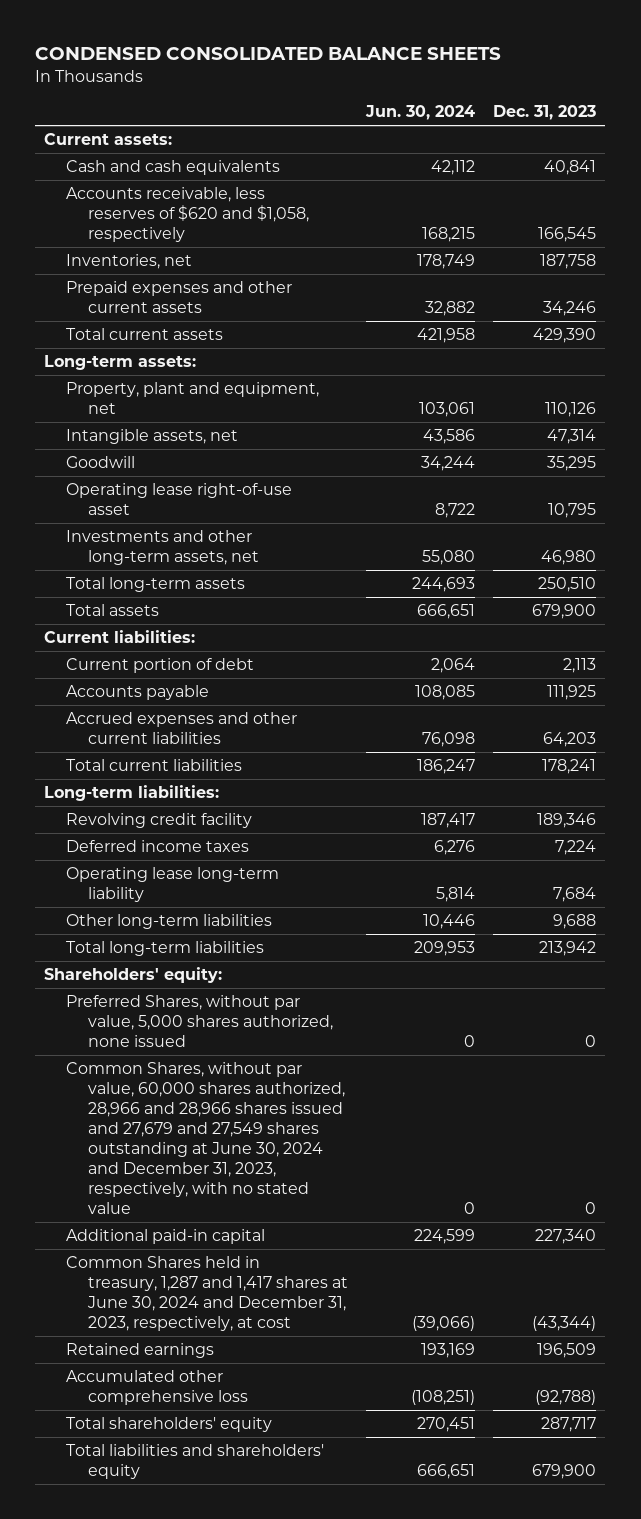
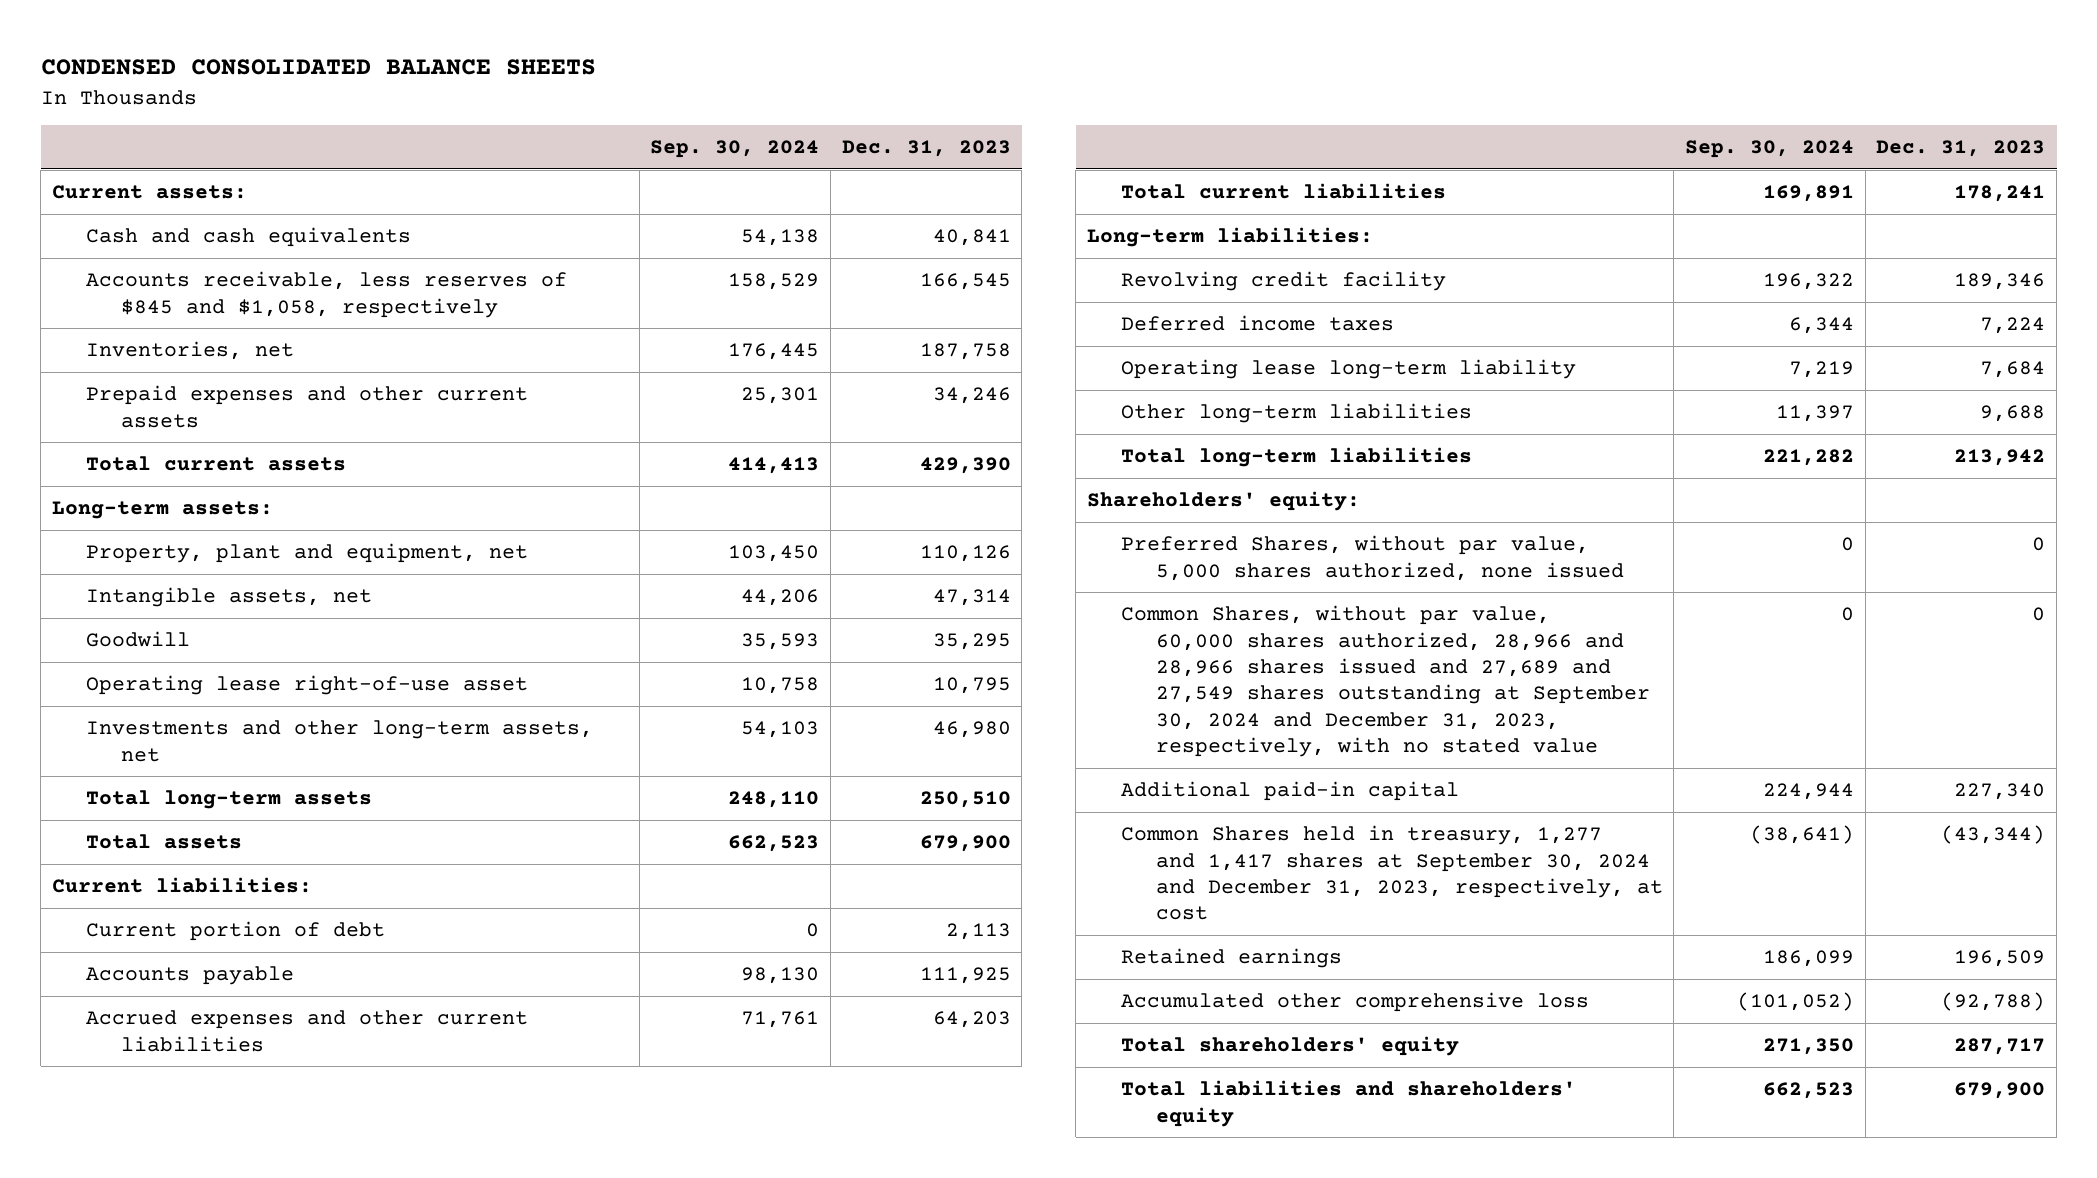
- | Jun. 30, 2024 | Dec. 31, 2023
+ | Sep. 30, 2024 | Dec. 31, 2023
- Accounts receivable, less reserves of $620 and $1,058, respectively | 168,215 | 166,545
+ Accounts receivable, less reserves of $845 and $1,058, respectively | 158,529 | 166,545
- Common Shares, without par value, 60,000 shares authorized, 28,966 and 28,966 shares issued and 27,679 and 27,549 shares outstanding at June 30, 2024 and December 31, 2023, respectively, with no stated value | 0 | 0
+ Common Shares, without par value, 60,000 shares authorized, 28,966 and 28,966 shares issued and 27,689 and 27,549 shares outstanding at September 30, 2024 and December 31, 2023, respectively, with no stated value | 0 | 0
- Common Shares held in treasury, 1,287 and 1,417 shares at June 30, 2024 and December 31, 2023, respectively, at cost | (39,066) | (43,344)
+ Common Shares held in treasury, 1,277 and 1,417 shares at September 30, 2024 and December 31, 2023, respectively, at cost | (38,641) | (43,344)

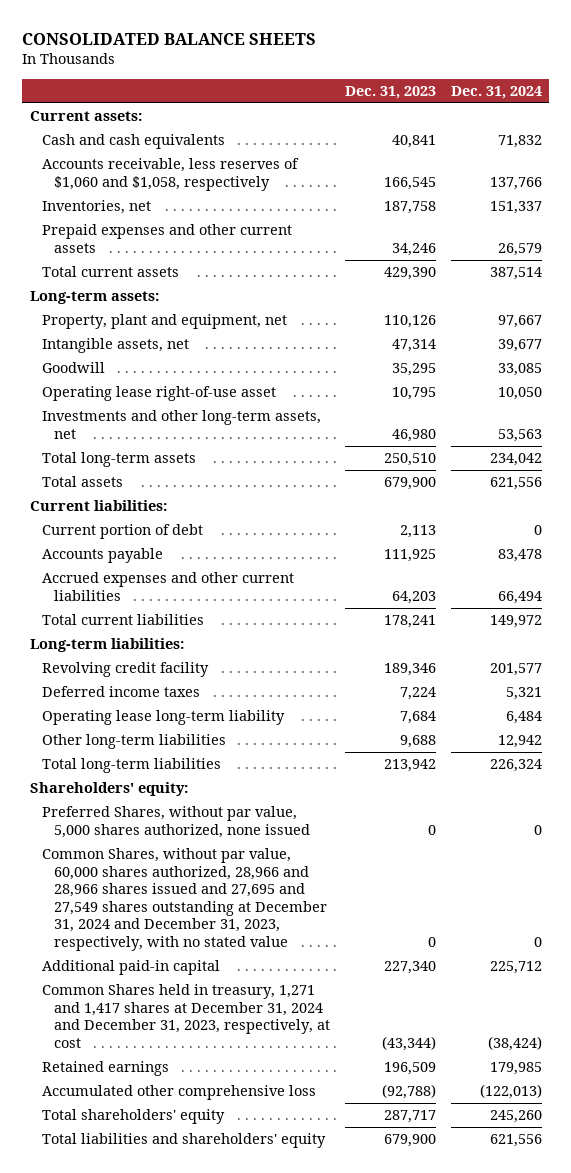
- CONDENSED CONSOLIDATED BALANCE SHEETS
+ CONSOLIDATED BALANCE SHEETS
- | Sep. 30, 2024 | Dec. 31, 2023
+ | Dec. 31, 2023 | Dec. 31, 2024
- Accounts receivable, less reserves of $845 and $1,058, respectively | 158,529 | 166,545
+ Accounts receivable, less reserves of $1,060 and $1,058, respectively | 166,545 | 137,766
- Common Shares, without par value, 60,000 shares authorized, 28,966 and 28,966 shares issued and 27,689 and 27,549 shares outstanding at September 30, 2024 and December 31, 2023, respectively, with no stated value | 0 | 0
+ Common Shares, without par value, 60,000 shares authorized, 28,966 and 28,966 shares issued and 27,695 and 27,549 shares outstanding at December 31, 2024 and December 31, 2023, respectively, with no stated value | 0 | 0
- Common Shares held in treasury, 1,277 and 1,417 shares at September 30, 2024 and December 31, 2023, respectively, at cost | (38,641) | (43,344)
+ Common Shares held in treasury, 1,271 and 1,417 shares at December 31, 2024 and December 31, 2023, respectively, at cost | (43,344) | (38,424)

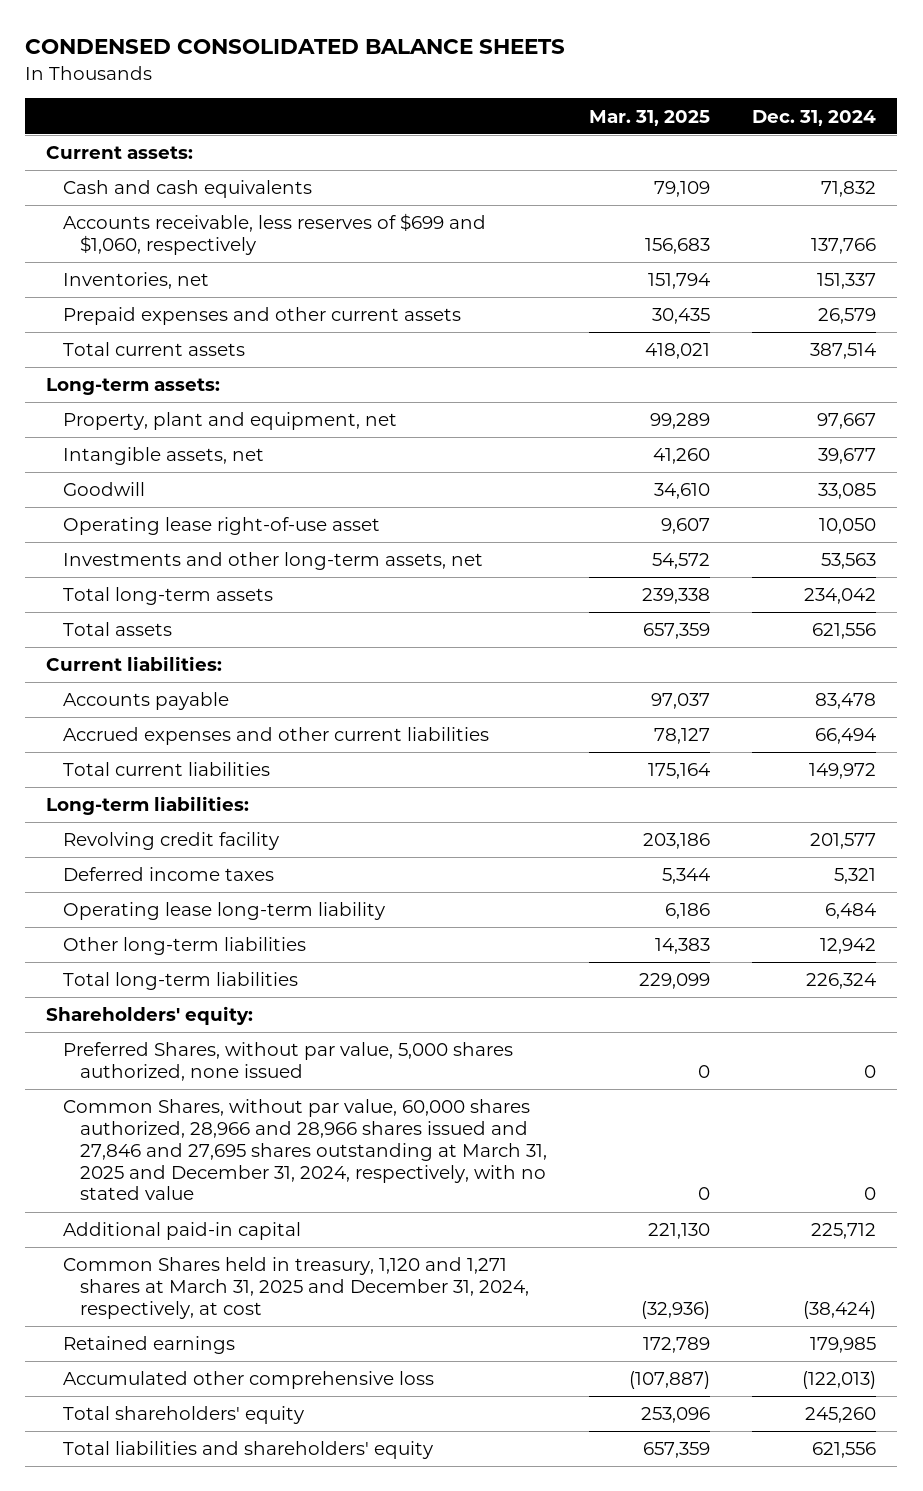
- CONSOLIDATED BALANCE SHEETS
+ CONDENSED CONSOLIDATED BALANCE SHEETS
- | Dec. 31, 2023 | Dec. 31, 2024
+ | Mar. 31, 2025 | Dec. 31, 2024
- Accounts receivable, less reserves of $1,060 and $1,058, respectively | 166,545 | 137,766
+ Accounts receivable, less reserves of $699 and $1,060, respectively | 156,683 | 137,766
- Current portion of debt | 2,113 | 0
- Common Shares, without par value, 60,000 shares authorized, 28,966 and 28,966 shares issued and 27,695 and 27,549 shares outstanding at December 31, 2024 and December 31, 2023, respectively, with no stated value | 0 | 0
+ Common Shares, without par value, 60,000 shares authorized, 28,966 and 28,966 shares issued and 27,846 and 27,695 shares outstanding at March 31, 2025 and December 31, 2024, respectively, with no stated value | 0 | 0
- Common Shares held in treasury, 1,271 and 1,417 shares at December 31, 2024 and December 31, 2023, respectively, at cost | (43,344) | (38,424)
+ Common Shares held in treasury, 1,120 and 1,271 shares at March 31, 2025 and December 31, 2024, respectively, at cost | (32,936) | (38,424)

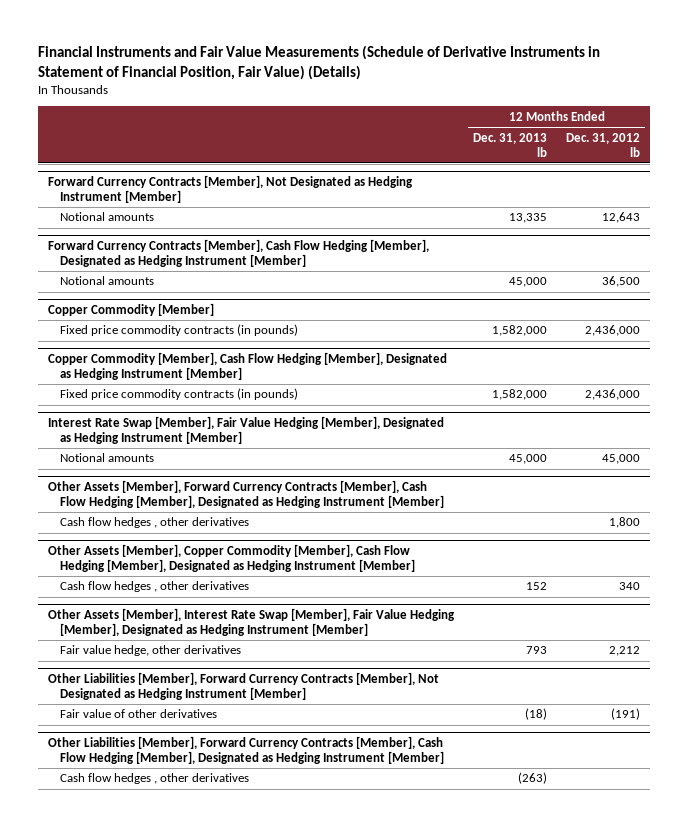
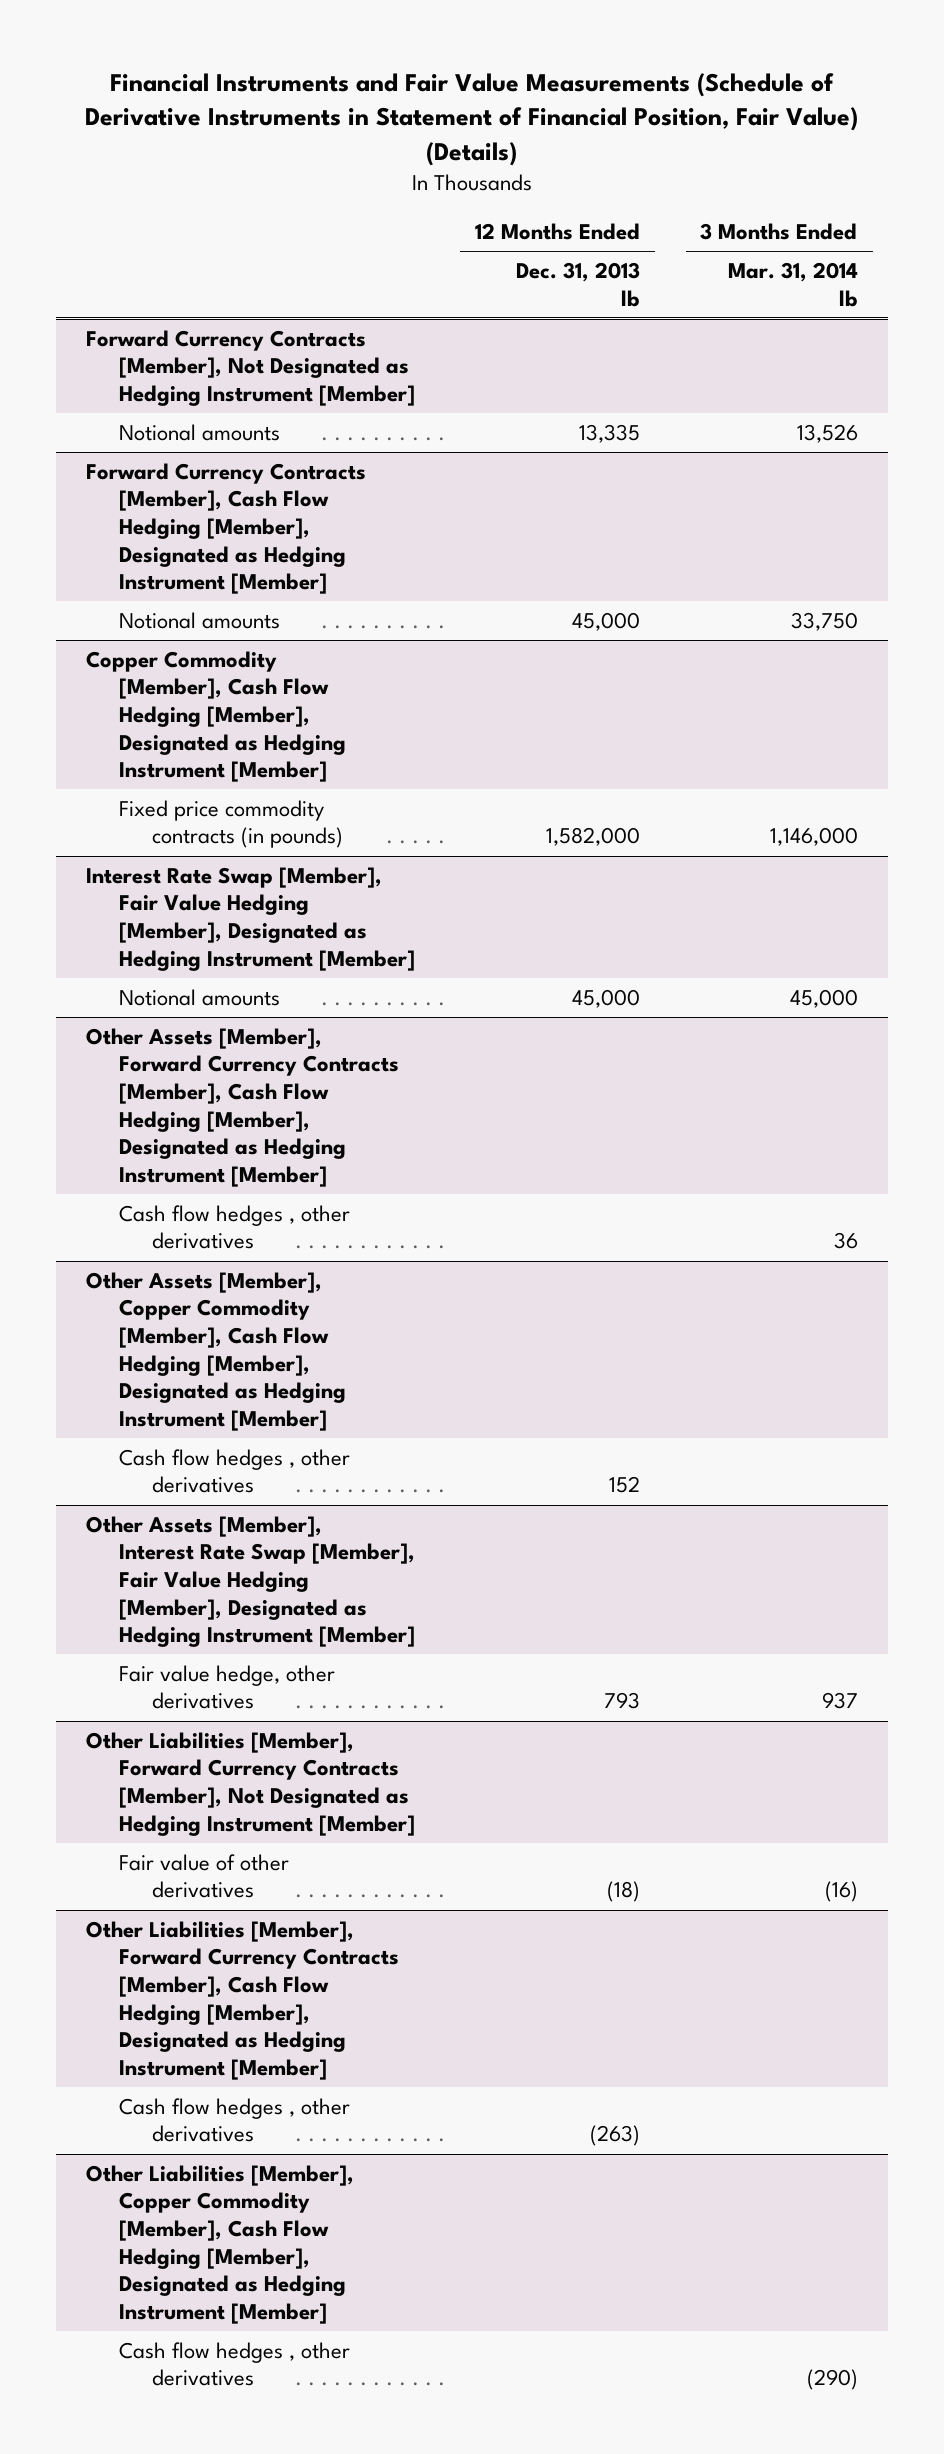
- | 12 Months Ended Dec. 31, 2013 lb | 12 Months Ended Dec. 31, 2012 lb
+ | 12 Months Ended Dec. 31, 2013 lb | 3 Months Ended Mar. 31, 2014 lb
- Copper Commodity [Member]
- Fixed price commodity contracts (in pounds) | 1,582,000 | 2,436,000
+ Other Liabilities [Member], Copper Commodity [Member], Cash Flow Hedging [Member], Designated as Hedging Instrument [Member]
+ Cash flow hedges , other derivatives | | (290)

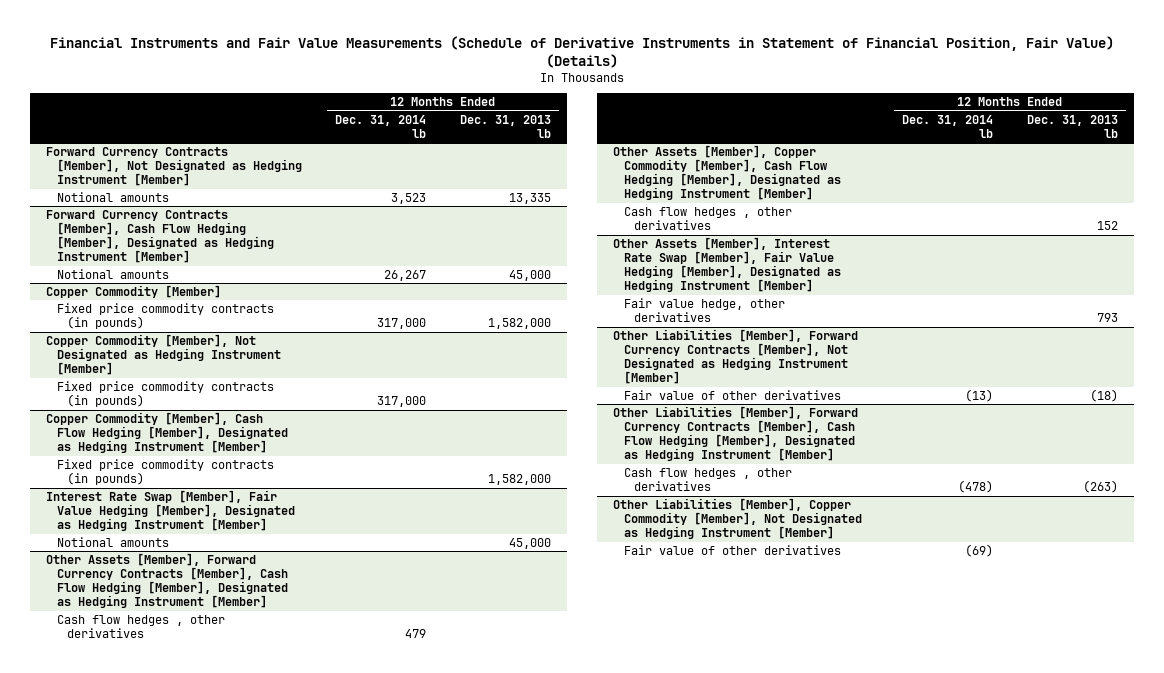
- | 12 Months Ended Dec. 31, 2013 lb | 3 Months Ended Mar. 31, 2014 lb
+ | 12 Months Ended Dec. 31, 2014 lb | 12 Months Ended Dec. 31, 2013 lb
+ Copper Commodity [Member]
+ Fixed price commodity contracts (in pounds) | 317,000 | 1,582,000
+ Copper Commodity [Member], Not Designated as Hedging Instrument [Member]
+ Fixed price commodity contracts (in pounds) | 317,000 |
- Other Liabilities [Member], Copper Commodity [Member], Cash Flow Hedging [Member], Designated as Hedging Instrument [Member]
- Cash flow hedges , other derivatives | | (290)
+ Other Liabilities [Member], Copper Commodity [Member], Not Designated as Hedging Instrument [Member]
+ Fair value of other derivatives | (69) |

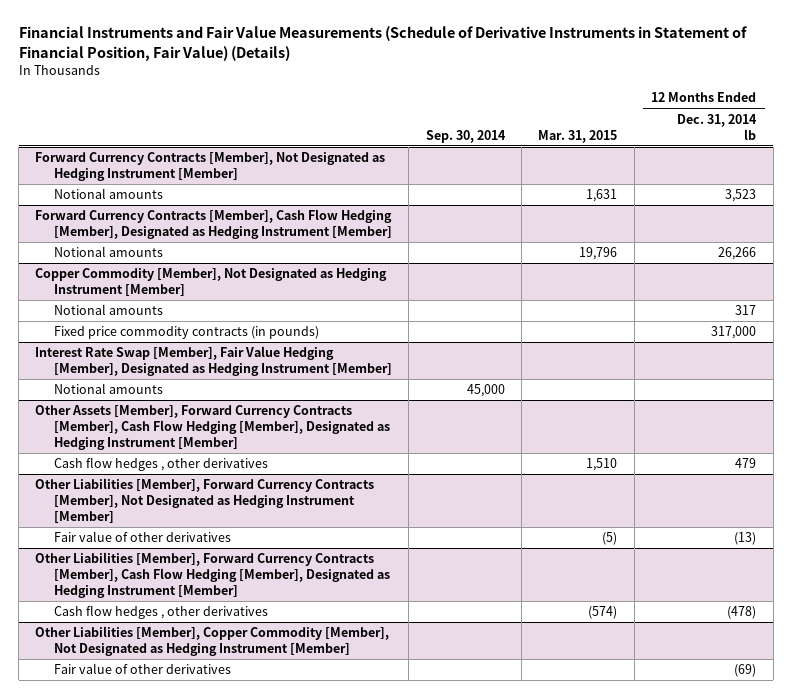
- | 12 Months Ended Dec. 31, 2014 lb | 12 Months Ended Dec. 31, 2013 lb
+ | Sep. 30, 2014 | Mar. 31, 2015 | 12 Months Ended Dec. 31, 2014 lb
@ Forward Currency Contracts [Member], Cash Flow Hedging [Member], Designated as Hedging Instrument [Member]
- Notional amounts | 26,267 | 45,000
- Copper Commodity [Member]
- Fixed price commodity contracts (in pounds) | 317,000 | 1,582,000
@ Forward Currency Contracts [Member], Cash Flow Hedging [Member], Designated as Hedging Instrument [Member]
+ Notional amounts | | 19,796 | 26,266
@ Copper Commodity [Member], Not Designated as Hedging Instrument [Member]
+ Notional amounts | | | 317
- Copper Commodity [Member], Cash Flow Hedging [Member], Designated as Hedging Instrument [Member]
- Fixed price commodity contracts (in pounds) | | 1,582,000
- Other Assets [Member], Copper Commodity [Member], Cash Flow Hedging [Member], Designated as Hedging Instrument [Member]
- Cash flow hedges , other derivatives | | 152
- Other Assets [Member], Interest Rate Swap [Member], Fair Value Hedging [Member], Designated as Hedging Instrument [Member]
- Fair value hedge, other derivatives | | 793

